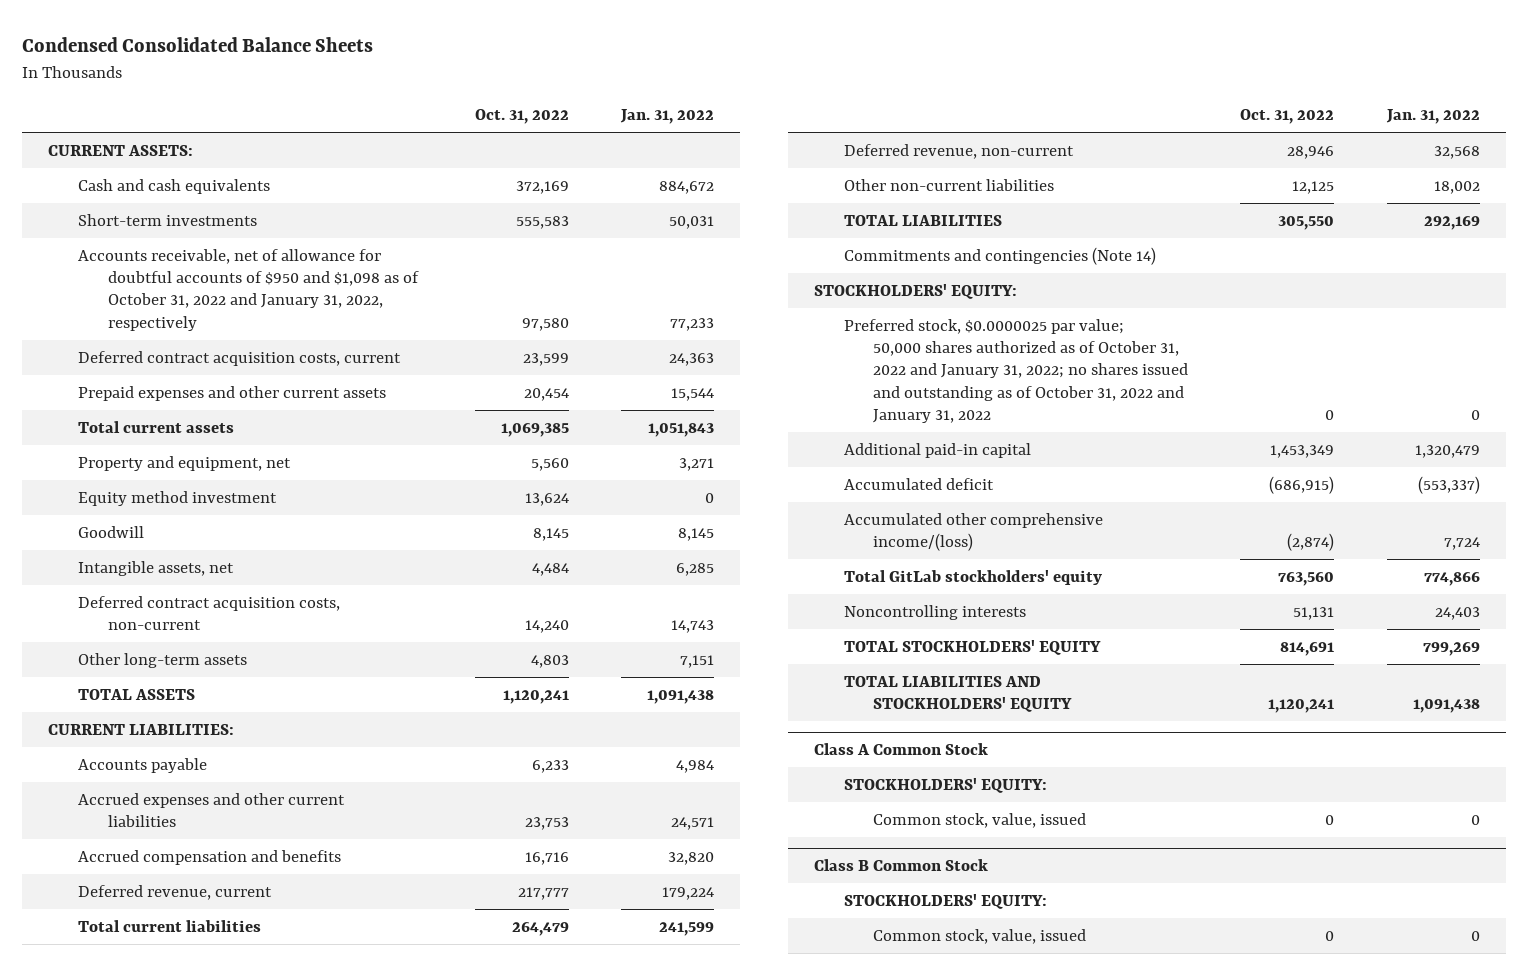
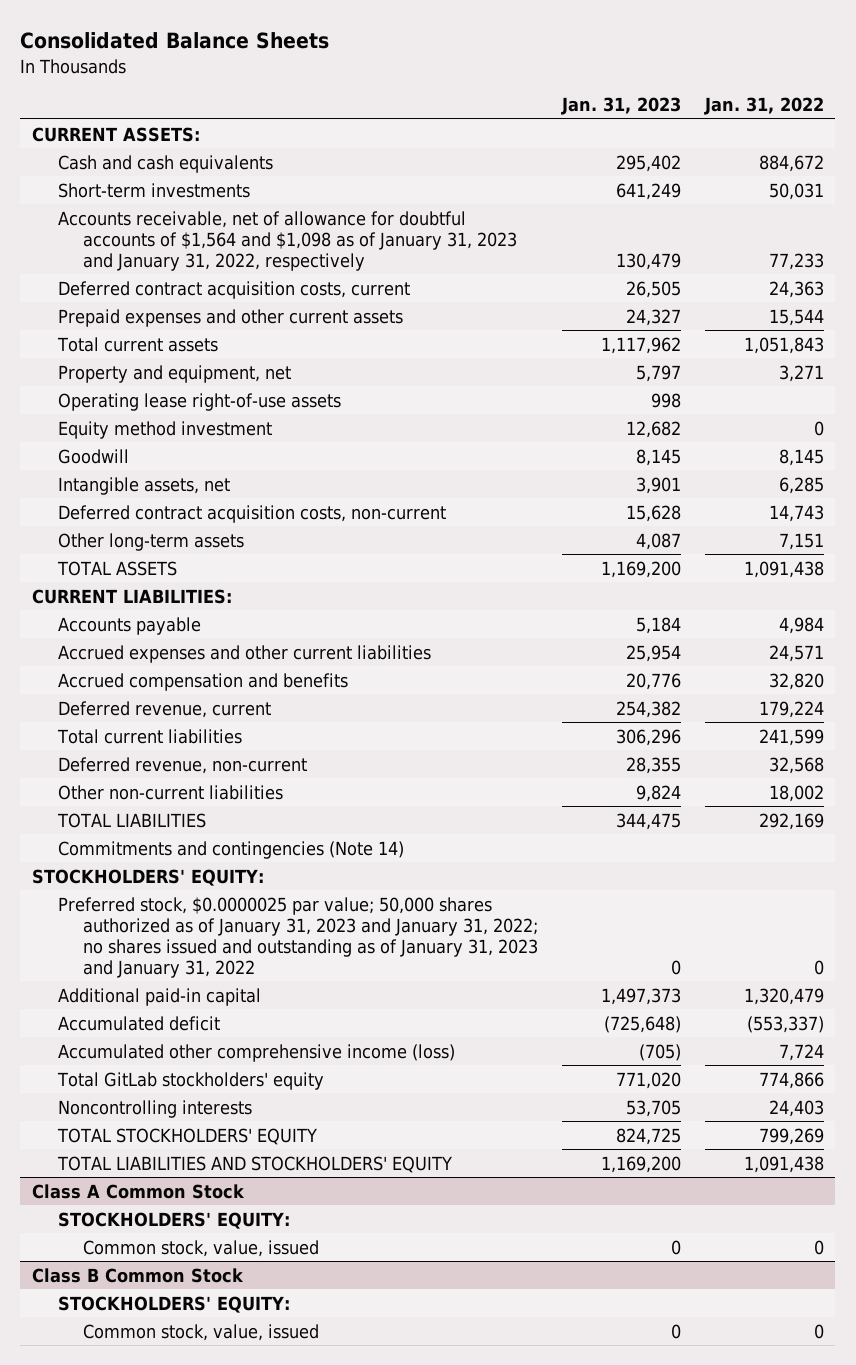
- Condensed Consolidated Balance Sheets
+ Consolidated Balance Sheets
- | Oct. 31, 2022 | Jan. 31, 2022
+ | Jan. 31, 2023 | Jan. 31, 2022
- Accounts receivable, net of allowance for doubtful accounts of $950 and $1,098 as of October 31, 2022 and January 31, 2022, respectively | 97,580 | 77,233
+ Accounts receivable, net of allowance for doubtful accounts of $1,564 and $1,098 as of January 31, 2023 and January 31, 2022, respectively | 130,479 | 77,233
+ Operating lease right-of-use assets | 998 |
- Preferred stock, $0.0000025 par value; 50,000 shares authorized as of October 31, 2022 and January 31, 2022; no shares issued and outstanding as of October 31, 2022 and January 31, 2022 | 0 | 0
+ Preferred stock, $0.0000025 par value; 50,000 shares authorized as of January 31, 2023 and January 31, 2022; no shares issued and outstanding as of January 31, 2023 and January 31, 2022 | 0 | 0
- Accumulated other comprehensive income/(loss) | (2,874) | 7,724
+ Accumulated other comprehensive income (loss) | (705) | 7,724

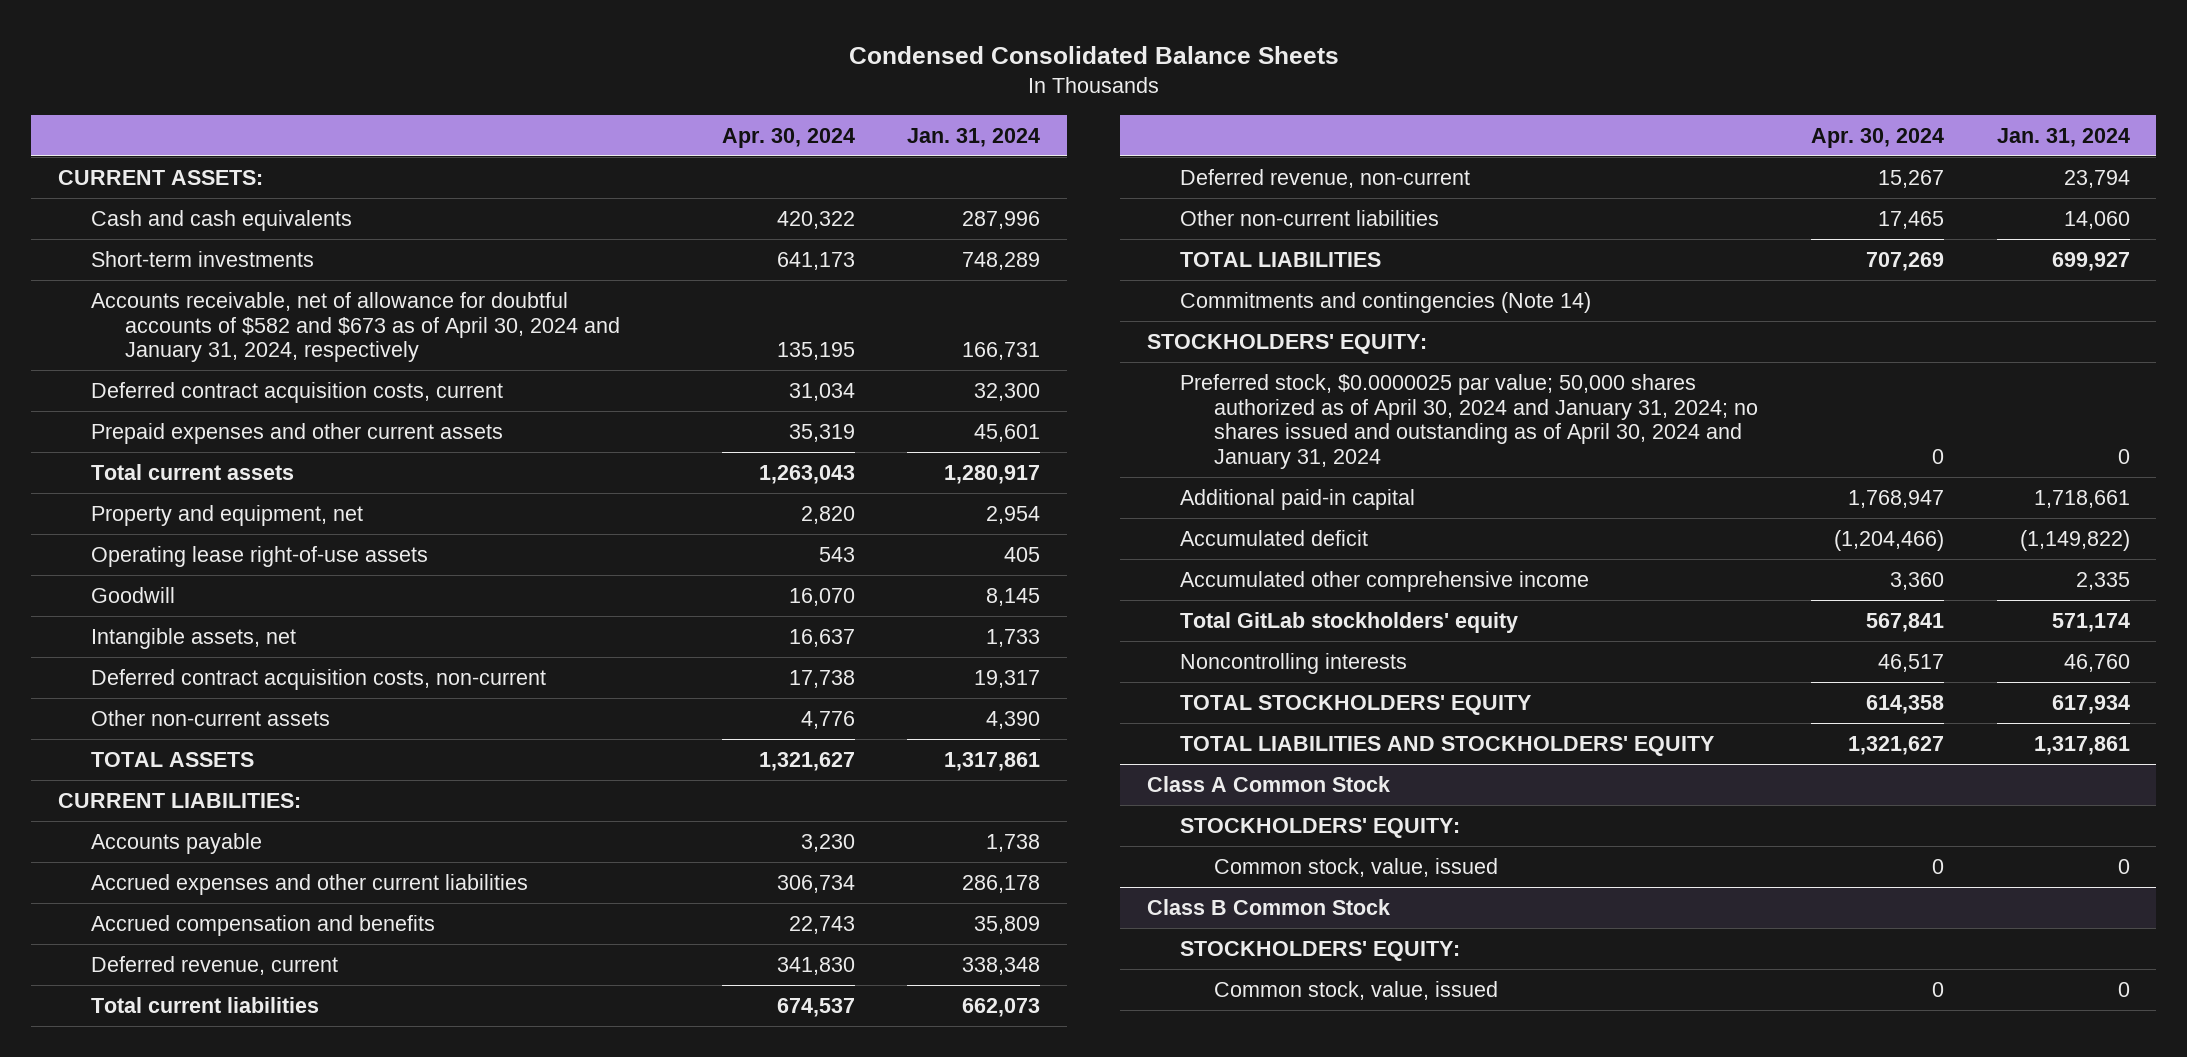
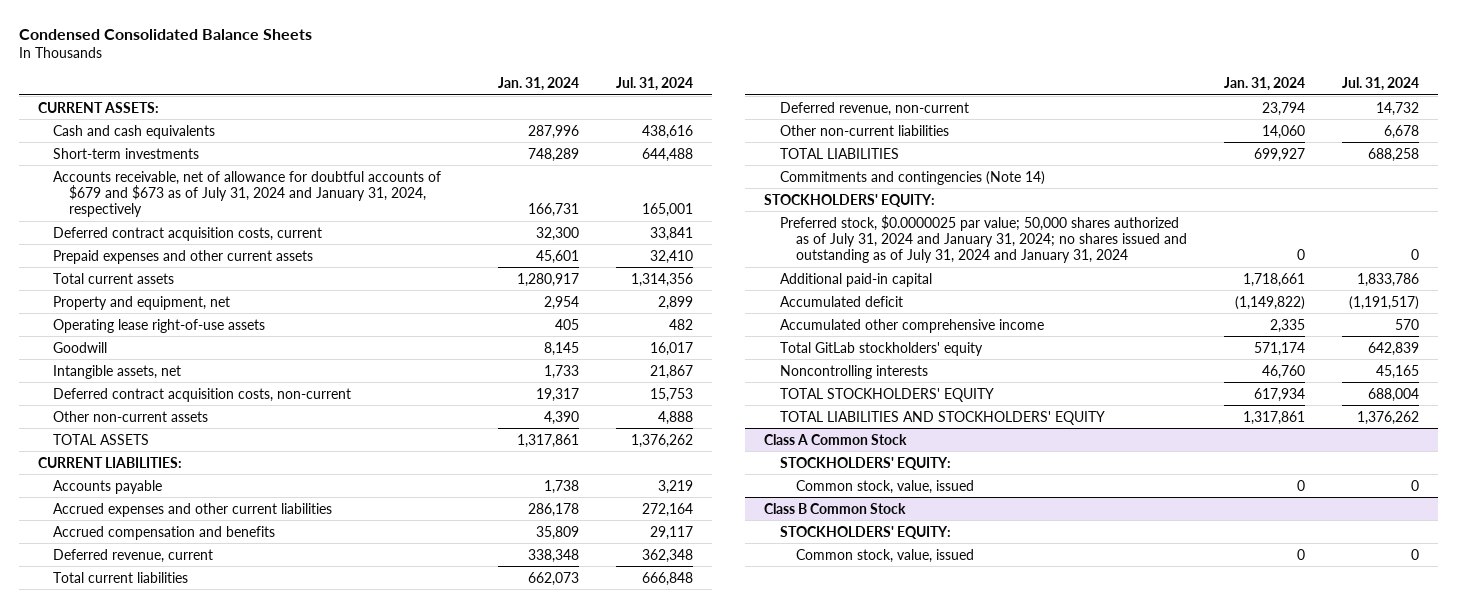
- | Apr. 30, 2024 | Jan. 31, 2024
+ | Jan. 31, 2024 | Jul. 31, 2024
- Accounts receivable, net of allowance for doubtful accounts of $582 and $673 as of April 30, 2024 and January 31, 2024, respectively | 135,195 | 166,731
+ Accounts receivable, net of allowance for doubtful accounts of $679 and $673 as of July 31, 2024 and January 31, 2024, respectively | 166,731 | 165,001
- Preferred stock, $0.0000025 par value; 50,000 shares authorized as of April 30, 2024 and January 31, 2024; no shares issued and outstanding as of April 30, 2024 and January 31, 2024 | 0 | 0
+ Preferred stock, $0.0000025 par value; 50,000 shares authorized as of July 31, 2024 and January 31, 2024; no shares issued and outstanding as of July 31, 2024 and January 31, 2024 | 0 | 0

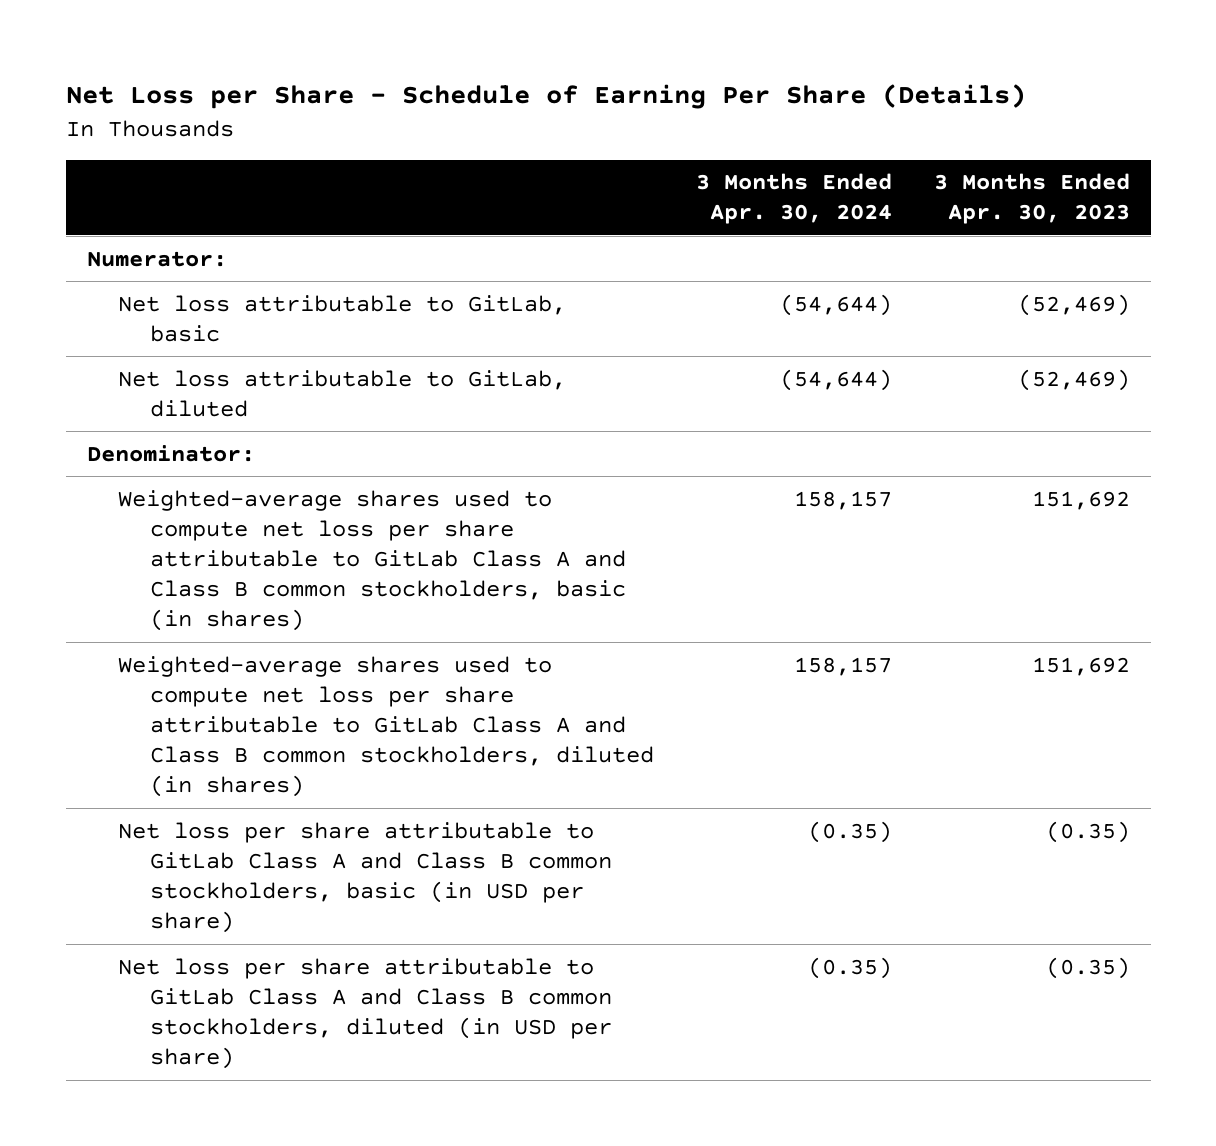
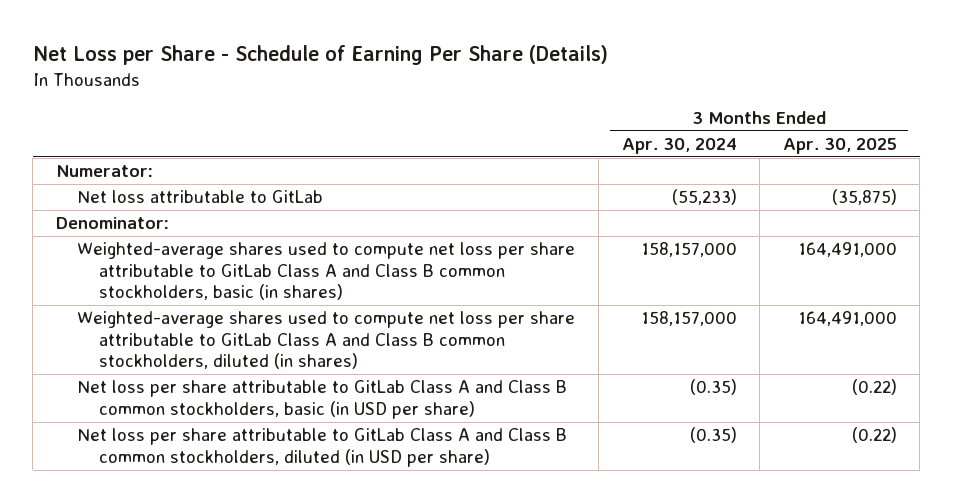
- | 3 Months Ended Apr. 30, 2024 | 3 Months Ended Apr. 30, 2023
+ | 3 Months Ended Apr. 30, 2024 | 3 Months Ended Apr. 30, 2025
- Net loss attributable to GitLab, basic | (54,644) | (52,469)
- Net loss attributable to GitLab, diluted | (54,644) | (52,469)
+ Net loss attributable to GitLab | (55,233) | (35,875)
- Weighted-average shares used to compute net loss per share attributable to GitLab Class A and Class B common stockholders, basic (in shares) | 158,157 | 151,692
- Weighted-average shares used to compute net loss per share attributable to GitLab Class A and Class B common stockholders, diluted (in shares) | 158,157 | 151,692
+ Weighted-average shares used to compute net loss per share attributable to GitLab Class A and Class B common stockholders, basic (in shares) | 158,157,000 | 164,491,000
+ Weighted-average shares used to compute net loss per share attributable to GitLab Class A and Class B common stockholders, diluted (in shares) | 158,157,000 | 164,491,000

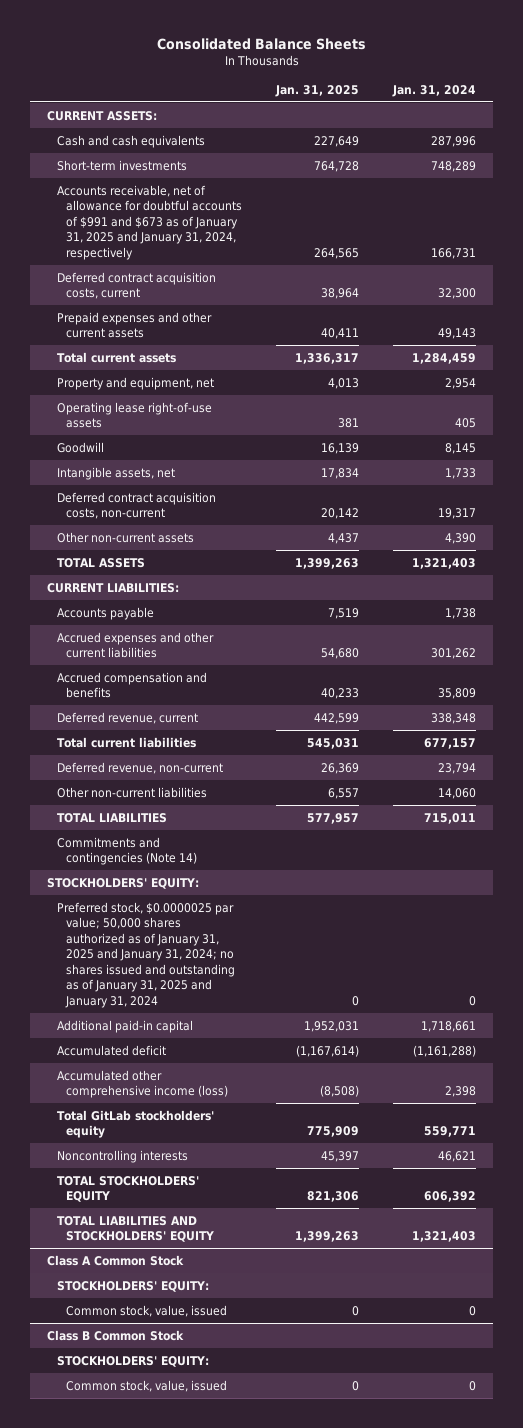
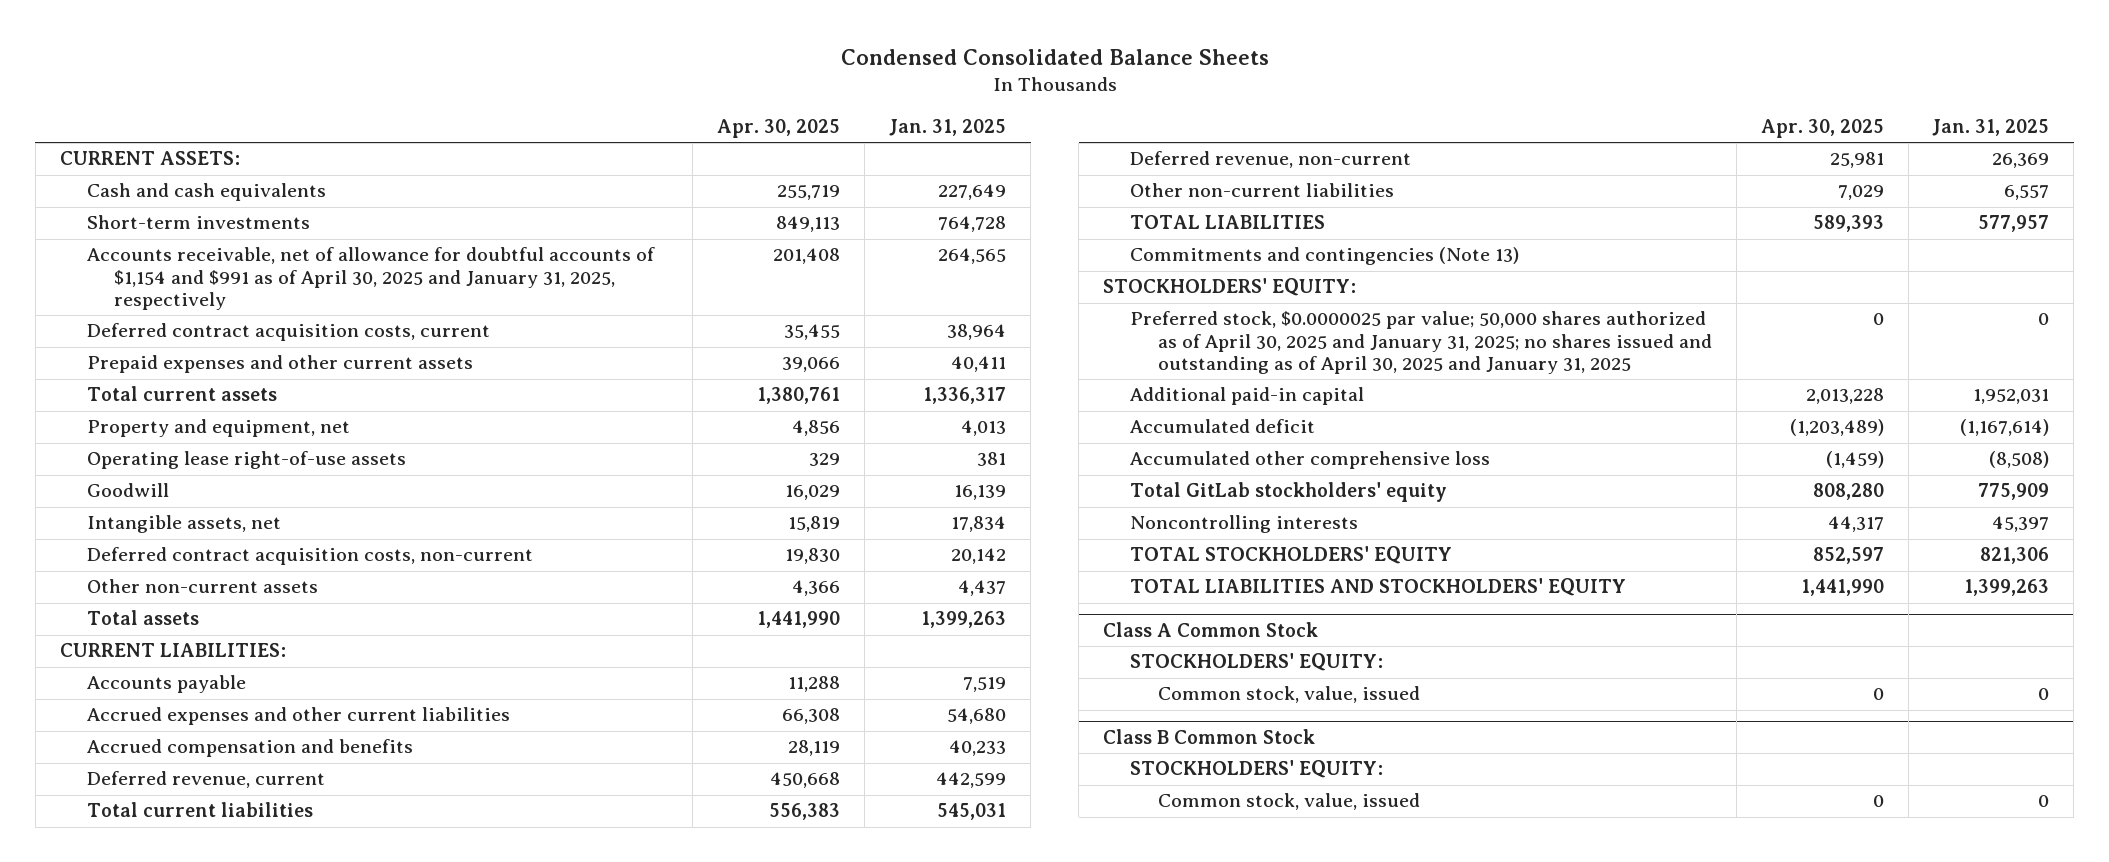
- Consolidated Balance Sheets
+ Condensed Consolidated Balance Sheets
- | Jan. 31, 2025 | Jan. 31, 2024
+ | Apr. 30, 2025 | Jan. 31, 2025
- Accounts receivable, net of allowance for doubtful accounts of $991 and $673 as of January 31, 2025 and January 31, 2024, respectively | 264,565 | 166,731
+ Accounts receivable, net of allowance for doubtful accounts of $1,154 and $991 as of April 30, 2025 and January 31, 2025, respectively | 201,408 | 264,565
- TOTAL ASSETS | 1,399,263 | 1,321,403
+ Total assets | 1,441,990 | 1,399,263
- Commitments and contingencies (Note 14)
+ Commitments and contingencies (Note 13)
- Preferred stock, $0.0000025 par value; 50,000 shares authorized as of January 31, 2025 and January 31, 2024; no shares issued and outstanding as of January 31, 2025 and January 31, 2024 | 0 | 0
+ Preferred stock, $0.0000025 par value; 50,000 shares authorized as of April 30, 2025 and January 31, 2025; no shares issued and outstanding as of April 30, 2025 and January 31, 2025 | 0 | 0
- Accumulated other comprehensive income (loss) | (8,508) | 2,398
+ Accumulated other comprehensive loss | (1,459) | (8,508)

